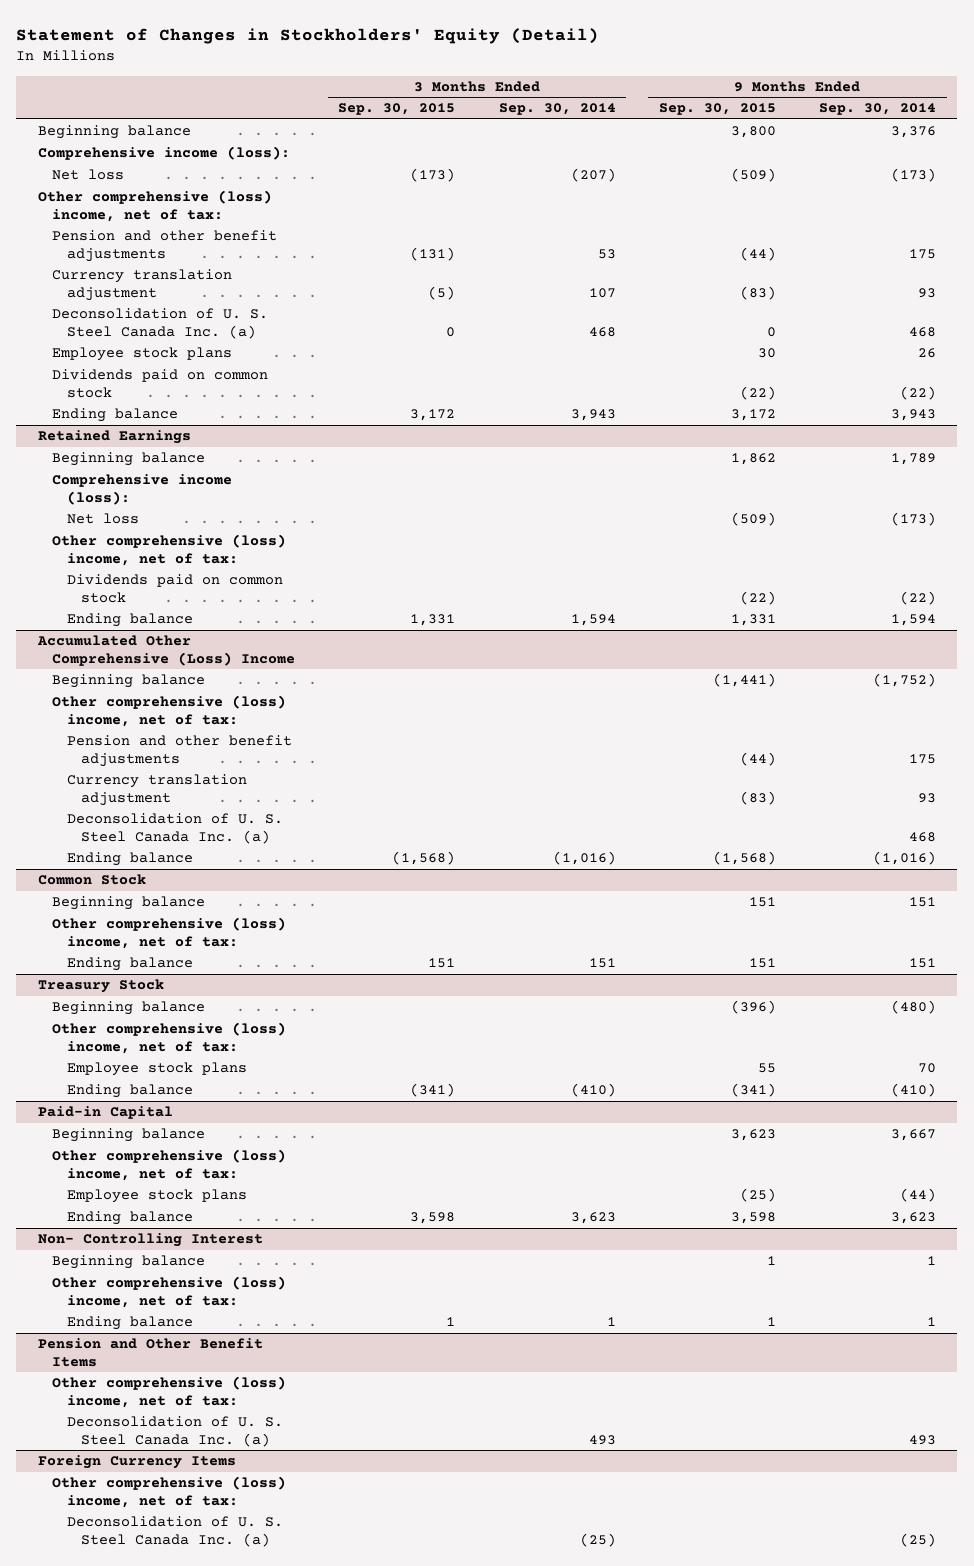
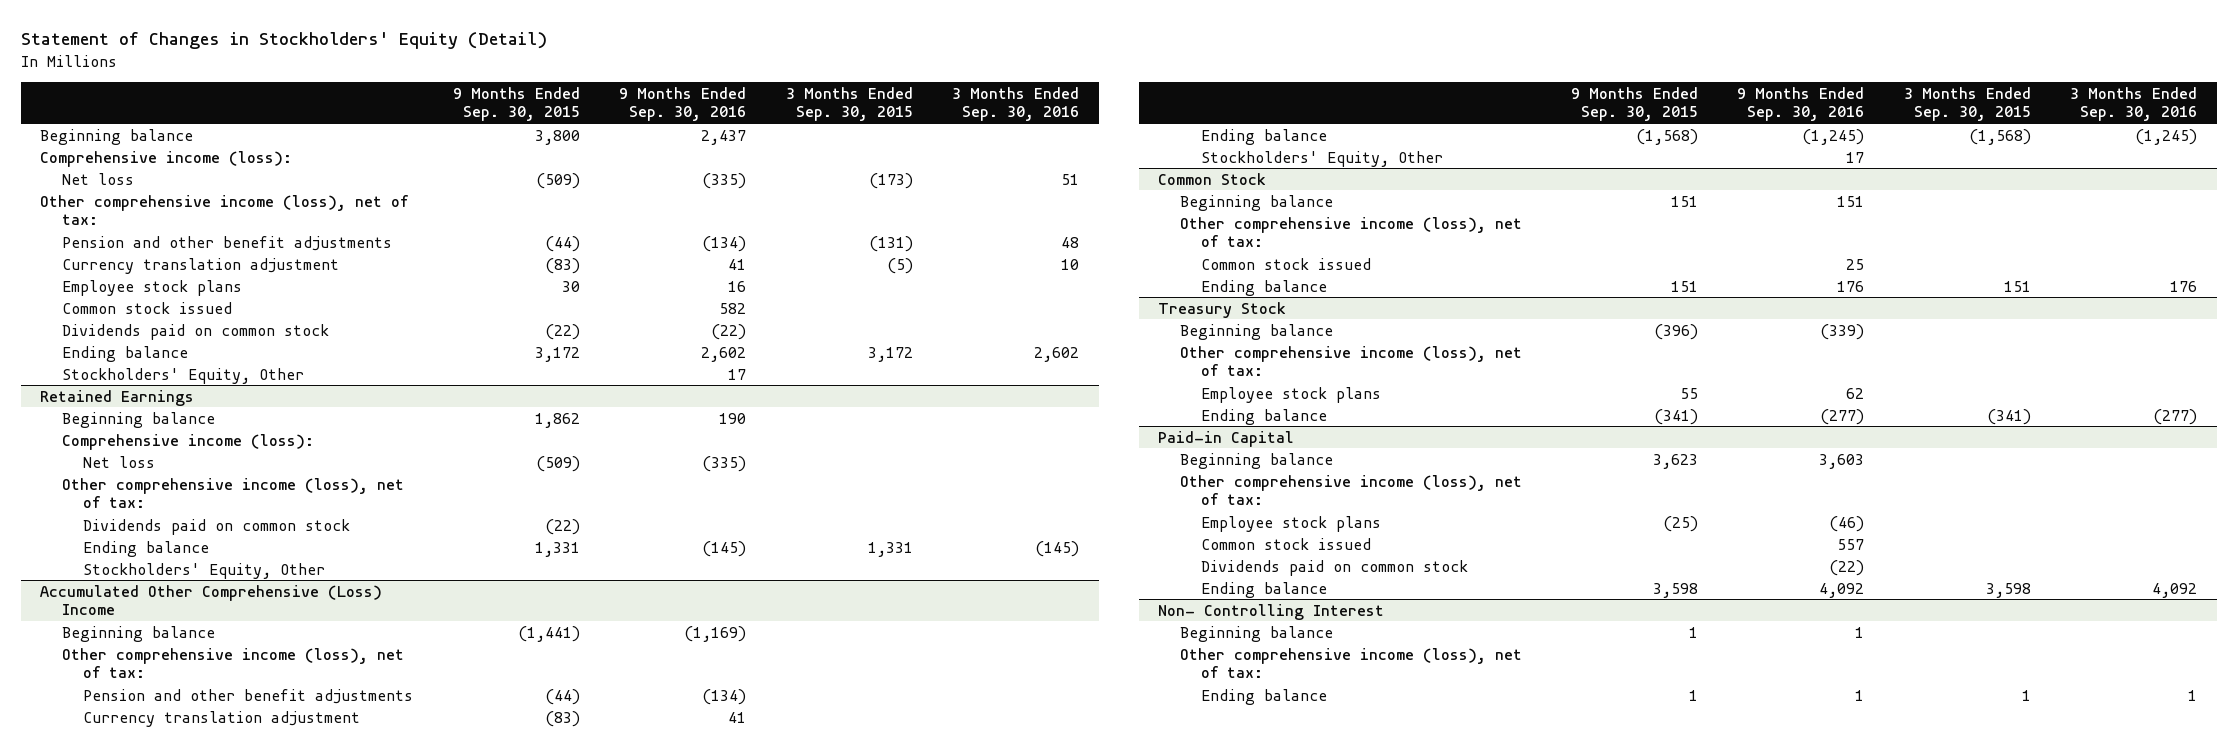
- | 3 Months Ended Sep. 30, 2015 | 3 Months Ended Sep. 30, 2014 | 9 Months Ended Sep. 30, 2015 | 9 Months Ended Sep. 30, 2014
+ | 9 Months Ended Sep. 30, 2015 | 9 Months Ended Sep. 30, 2016 | 3 Months Ended Sep. 30, 2015 | 3 Months Ended Sep. 30, 2016
- Other comprehensive (loss) income, net of tax:
+ Other comprehensive income (loss), net of tax:
- Deconsolidation of U. S. Steel Canada Inc. (a) | 0 | 468 | 0 | 468
+ Common stock issued | | 582 | |
+ Stockholders' Equity, Other | | 17 | |
@ Retained Earnings
- Other comprehensive (loss) income, net of tax:
+ Other comprehensive income (loss), net of tax:
+ Stockholders' Equity, Other
@ Accumulated Other Comprehensive (Loss) Income
- Other comprehensive (loss) income, net of tax:
+ Other comprehensive income (loss), net of tax:
- Deconsolidation of U. S. Steel Canada Inc. (a) | | | | 468
+ Stockholders' Equity, Other | | 17 | |
@ Common Stock
- Other comprehensive (loss) income, net of tax:
+ Other comprehensive income (loss), net of tax:
+ Common stock issued | | 25 | |
@ Treasury Stock
- Other comprehensive (loss) income, net of tax:
+ Other comprehensive income (loss), net of tax:
@ Paid-in Capital
- Other comprehensive (loss) income, net of tax:
+ Other comprehensive income (loss), net of tax:
+ Common stock issued | | 557 | |
+ Dividends paid on common stock | | (22) | |
@ Non- Controlling Interest
- Other comprehensive (loss) income, net of tax:
+ Other comprehensive income (loss), net of tax:
- Pension and Other Benefit Items
- Other comprehensive (loss) income, net of tax:
- Deconsolidation of U. S. Steel Canada Inc. (a) | | 493 | | 493
- Foreign Currency Items
- Other comprehensive (loss) income, net of tax:
- Deconsolidation of U. S. Steel Canada Inc. (a) | | (25) | | (25)

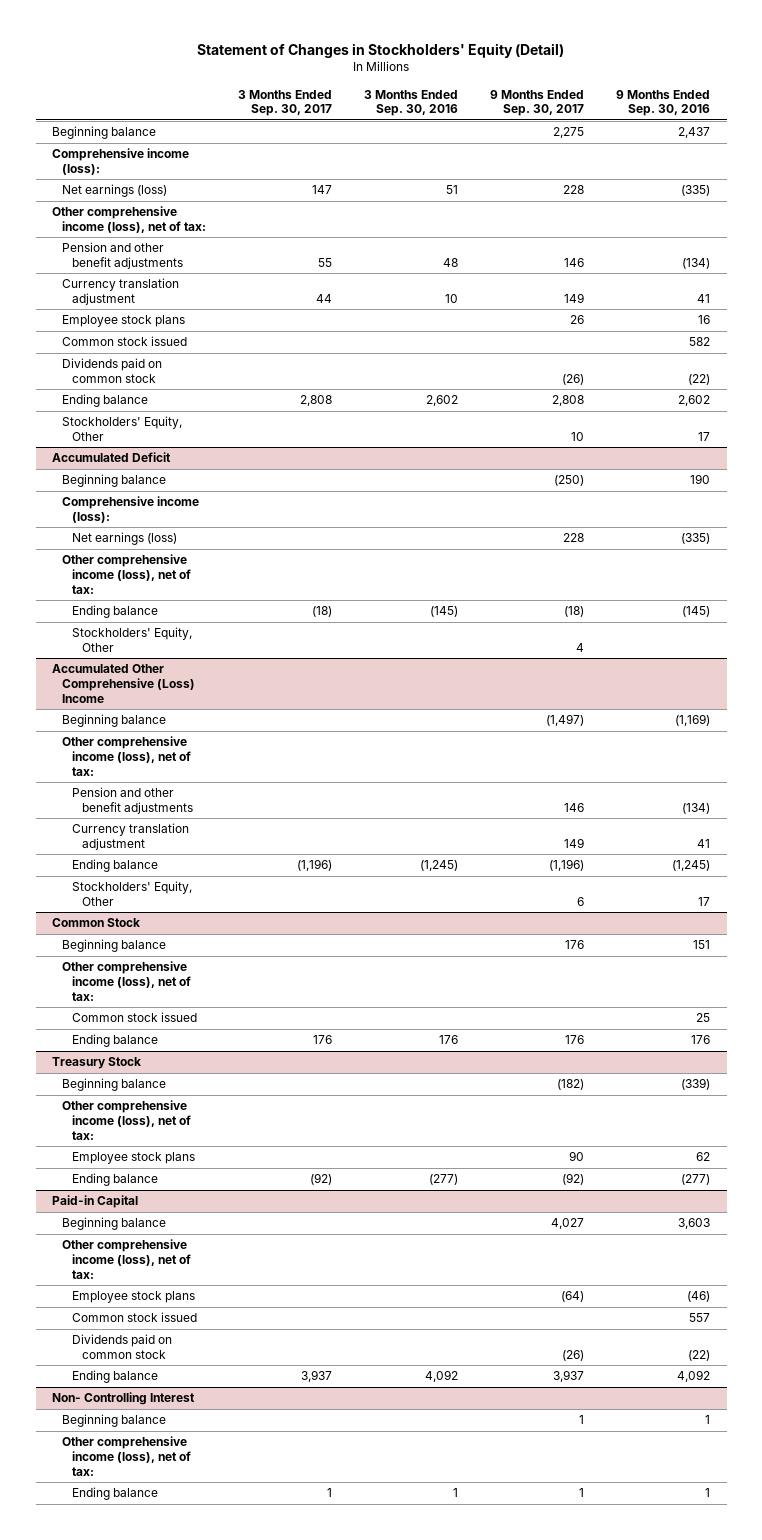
- | 9 Months Ended Sep. 30, 2015 | 9 Months Ended Sep. 30, 2016 | 3 Months Ended Sep. 30, 2015 | 3 Months Ended Sep. 30, 2016
+ | 3 Months Ended Sep. 30, 2017 | 3 Months Ended Sep. 30, 2016 | 9 Months Ended Sep. 30, 2017 | 9 Months Ended Sep. 30, 2016
- Net loss | (509) | (335) | (173) | 51
+ Net earnings (loss) | 147 | 51 | 228 | (335)
- Retained Earnings
+ Accumulated Deficit
- Net loss | (509) | (335) | |
+ Net earnings (loss) | | | 228 | (335)
- Dividends paid on common stock | (22) | | |

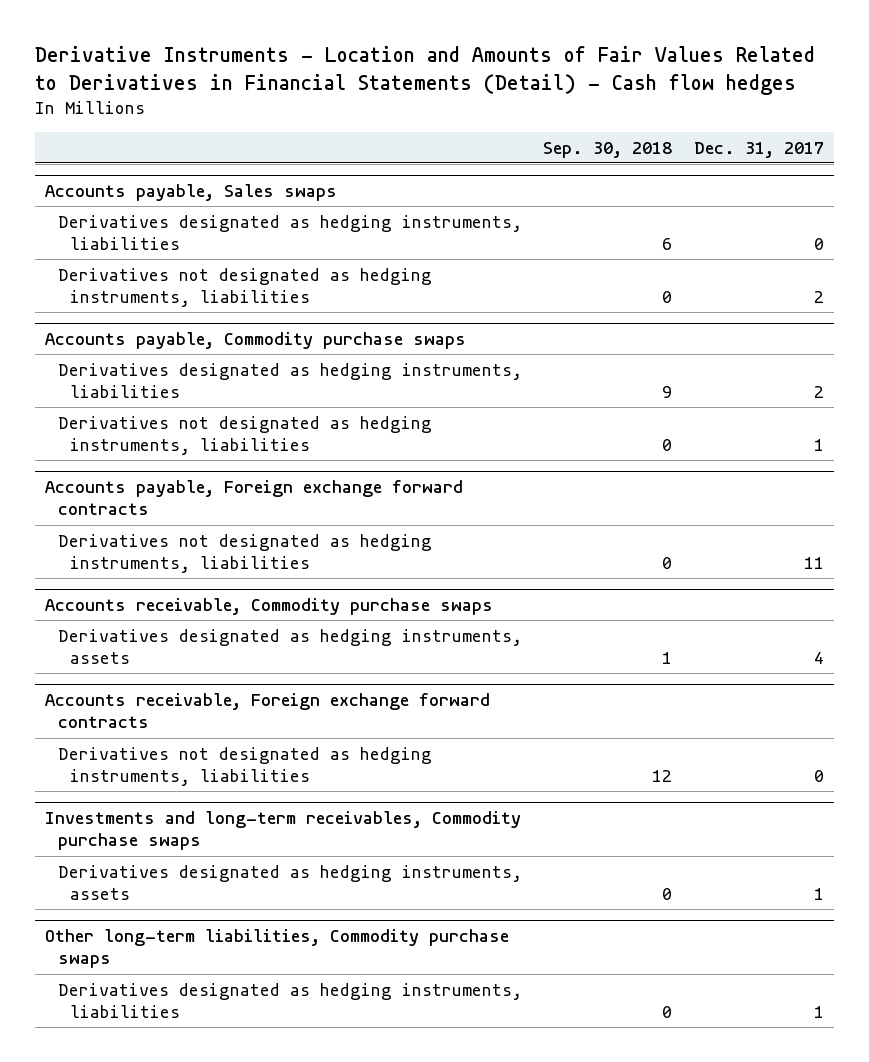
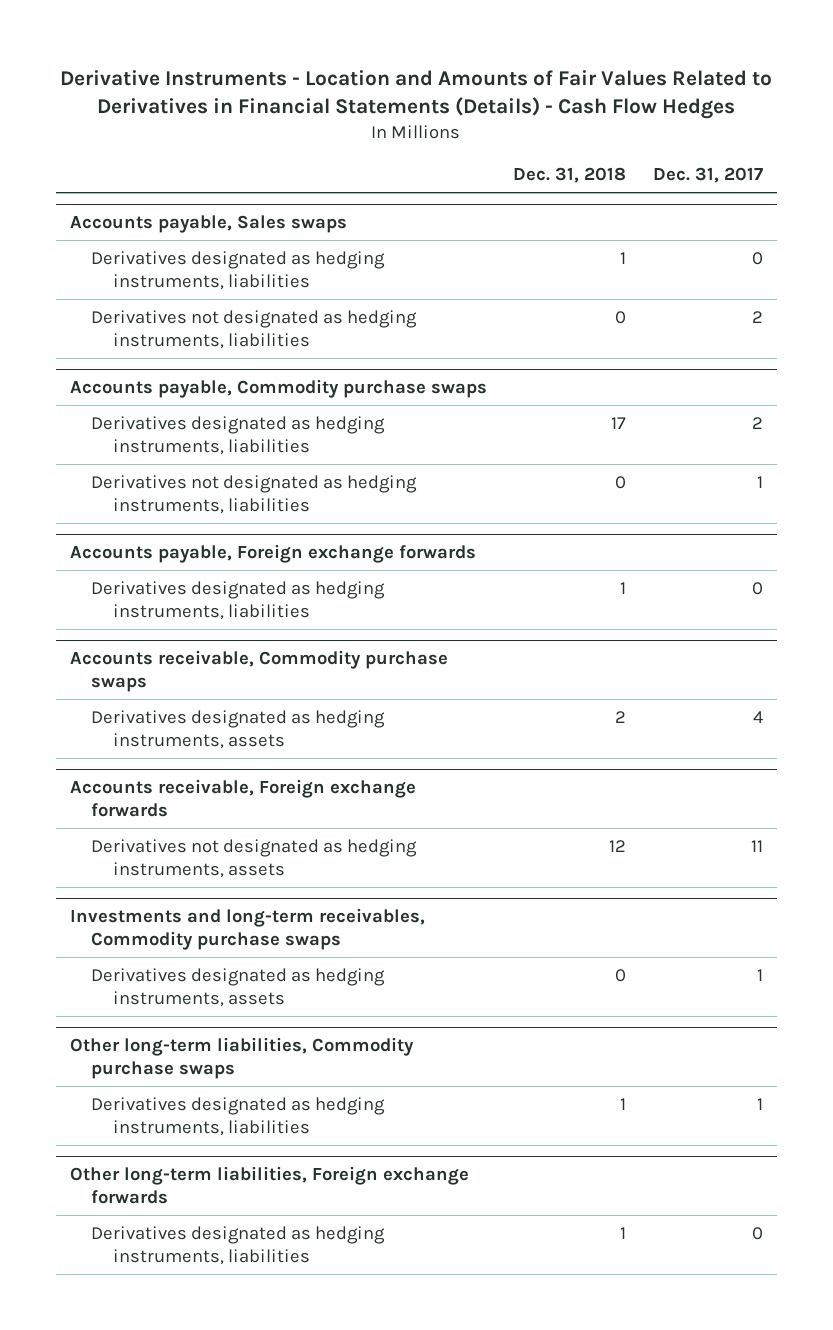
- Derivative Instruments - Location and Amounts of Fair Values Related to Derivatives in Financial Statements (Detail) - Cash flow hedges
+ Derivative Instruments - Location and Amounts of Fair Values Related to Derivatives in Financial Statements (Details) - Cash Flow Hedges
- | Sep. 30, 2018 | Dec. 31, 2017
+ | Dec. 31, 2018 | Dec. 31, 2017
- Accounts payable, Foreign exchange forward contracts
- Derivatives not designated as hedging instruments, liabilities | 0 | 11
+ Accounts payable, Foreign exchange forwards
+ Derivatives designated as hedging instruments, liabilities | 1 | 0
- Accounts receivable, Foreign exchange forward contracts
- Derivatives not designated as hedging instruments, liabilities | 12 | 0
+ Accounts receivable, Foreign exchange forwards
+ Derivatives not designated as hedging instruments, assets | 12 | 11
+ Other long-term liabilities, Foreign exchange forwards
+ Derivatives designated as hedging instruments, liabilities | 1 | 0

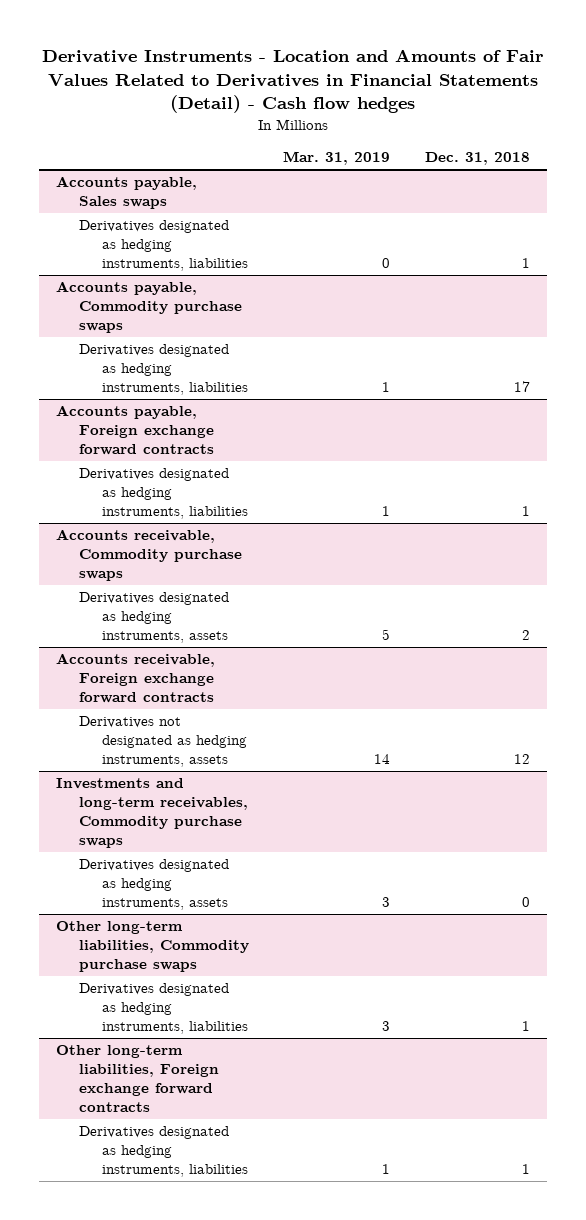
- Derivative Instruments - Location and Amounts of Fair Values Related to Derivatives in Financial Statements (Details) - Cash Flow Hedges
+ Derivative Instruments - Location and Amounts of Fair Values Related to Derivatives in Financial Statements (Detail) - Cash flow hedges
- | Dec. 31, 2018 | Dec. 31, 2017
+ | Mar. 31, 2019 | Dec. 31, 2018
@ Accounts payable, Sales swaps
- Derivatives not designated as hedging instruments, liabilities | 0 | 2
@ Accounts payable, Commodity purchase swaps
- Derivatives not designated as hedging instruments, liabilities | 0 | 1
- Accounts payable, Foreign exchange forwards
+ Accounts payable, Foreign exchange forward contracts
- Accounts receivable, Foreign exchange forwards
+ Accounts receivable, Foreign exchange forward contracts
- Other long-term liabilities, Foreign exchange forwards
+ Other long-term liabilities, Foreign exchange forward contracts

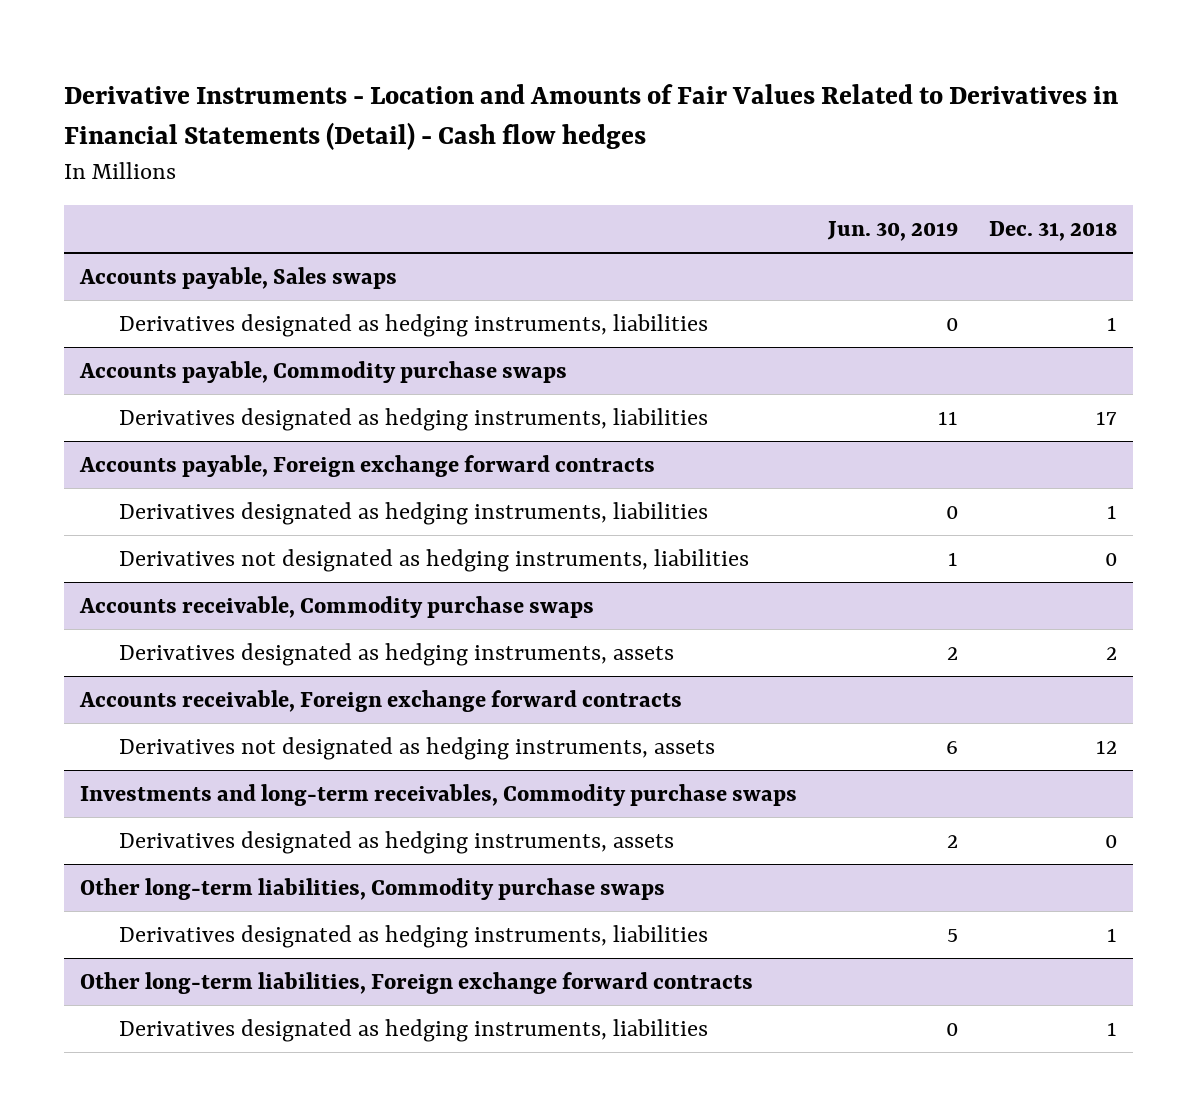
- | Mar. 31, 2019 | Dec. 31, 2018
+ | Jun. 30, 2019 | Dec. 31, 2018
@ Accounts payable, Foreign exchange forward contracts
+ Derivatives not designated as hedging instruments, liabilities | 1 | 0

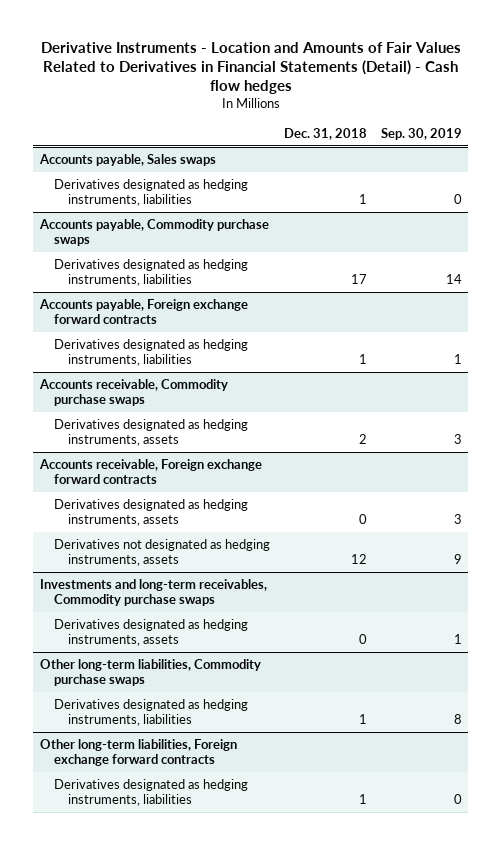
- | Jun. 30, 2019 | Dec. 31, 2018
+ | Dec. 31, 2018 | Sep. 30, 2019
@ Accounts payable, Foreign exchange forward contracts
- Derivatives not designated as hedging instruments, liabilities | 1 | 0
@ Accounts receivable, Foreign exchange forward contracts
+ Derivatives designated as hedging instruments, assets | 0 | 3

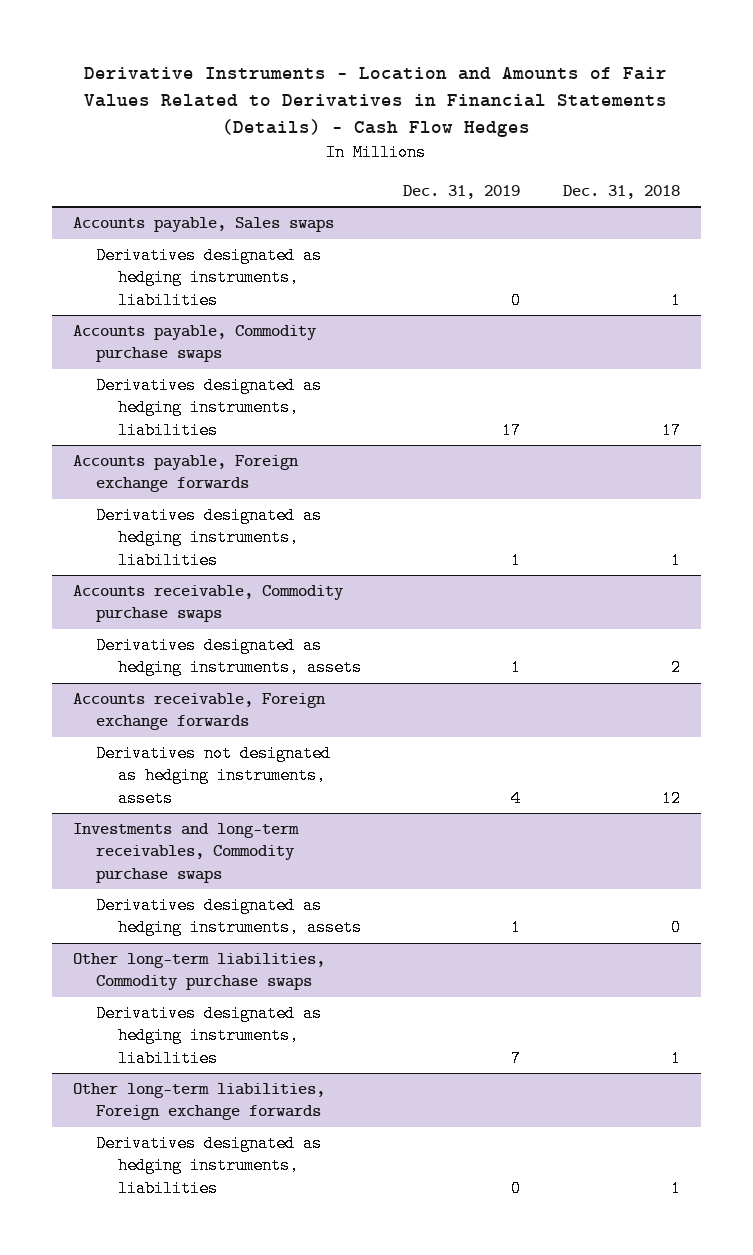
- Derivative Instruments - Location and Amounts of Fair Values Related to Derivatives in Financial Statements (Detail) - Cash flow hedges
+ Derivative Instruments - Location and Amounts of Fair Values Related to Derivatives in Financial Statements (Details) - Cash Flow Hedges
- | Dec. 31, 2018 | Sep. 30, 2019
+ | Dec. 31, 2019 | Dec. 31, 2018
- Accounts payable, Foreign exchange forward contracts
+ Accounts payable, Foreign exchange forwards
- Accounts receivable, Foreign exchange forward contracts
- Derivatives designated as hedging instruments, assets | 0 | 3
+ Accounts receivable, Foreign exchange forwards
- Other long-term liabilities, Foreign exchange forward contracts
+ Other long-term liabilities, Foreign exchange forwards

